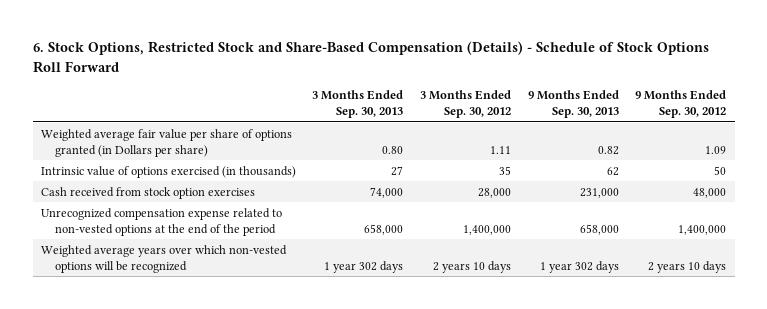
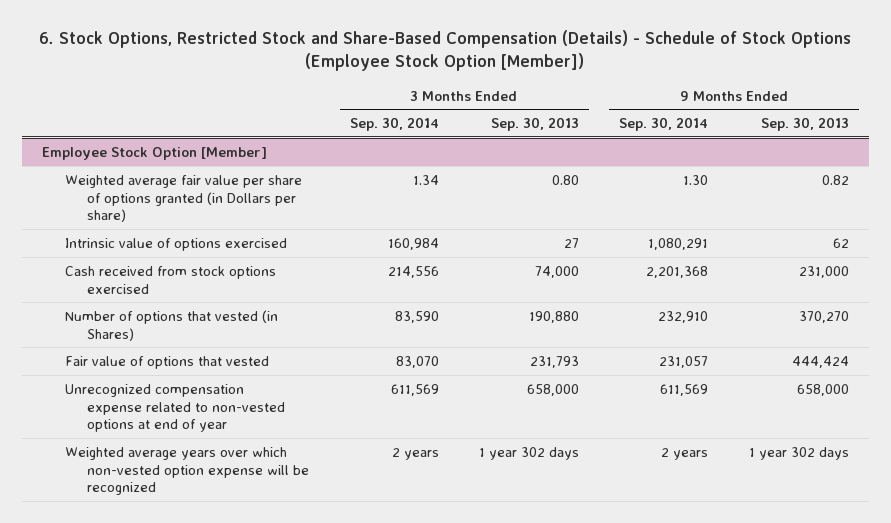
- 6. Stock Options, Restricted Stock and Share-Based Compensation (Details) - Schedule of Stock Options Roll Forward
+ 6. Stock Options, Restricted Stock and Share-Based Compensation (Details) - Schedule of Stock Options (Employee Stock Option [Member])
- | 3 Months Ended Sep. 30, 2013 | 3 Months Ended Sep. 30, 2012 | 9 Months Ended Sep. 30, 2013 | 9 Months Ended Sep. 30, 2012
+ | 3 Months Ended Sep. 30, 2014 | 3 Months Ended Sep. 30, 2013 | 9 Months Ended Sep. 30, 2014 | 9 Months Ended Sep. 30, 2013
+ Employee Stock Option [Member]
- Intrinsic value of options exercised (in thousands) | 27 | 35 | 62 | 50
- Cash received from stock option exercises | 74,000 | 28,000 | 231,000 | 48,000
- Unrecognized compensation expense related to non-vested options at the end of the period | 658,000 | 1,400,000 | 658,000 | 1,400,000
- Weighted average years over which non-vested options will be recognized | 1 year 302 days | 2 years 10 days | 1 year 302 days | 2 years 10 days
+ Intrinsic value of options exercised | 160,984 | 27 | 1,080,291 | 62
+ Cash received from stock options exercised | 214,556 | 74,000 | 2,201,368 | 231,000
+ Number of options that vested (in Shares) | 83,590 | 190,880 | 232,910 | 370,270
+ Fair value of options that vested | 83,070 | 231,793 | 231,057 | 444,424
+ Unrecognized compensation expense related to non-vested options at end of year | 611,569 | 658,000 | 611,569 | 658,000
+ Weighted average years over which non-vested option expense will be recognized | 2 years | 1 year 302 days | 2 years | 1 year 302 days

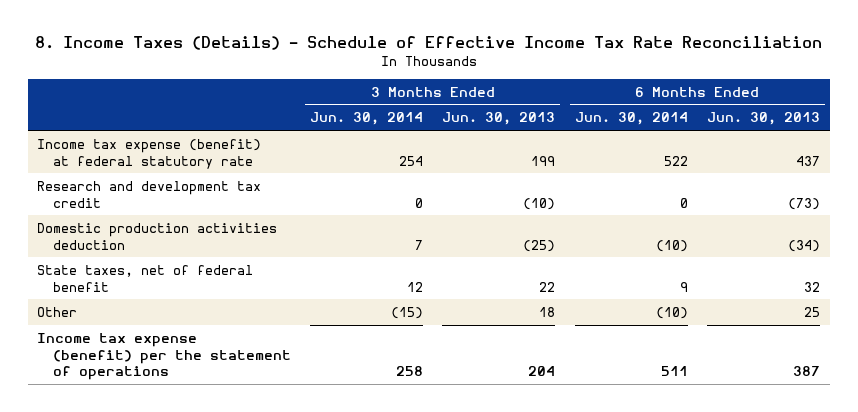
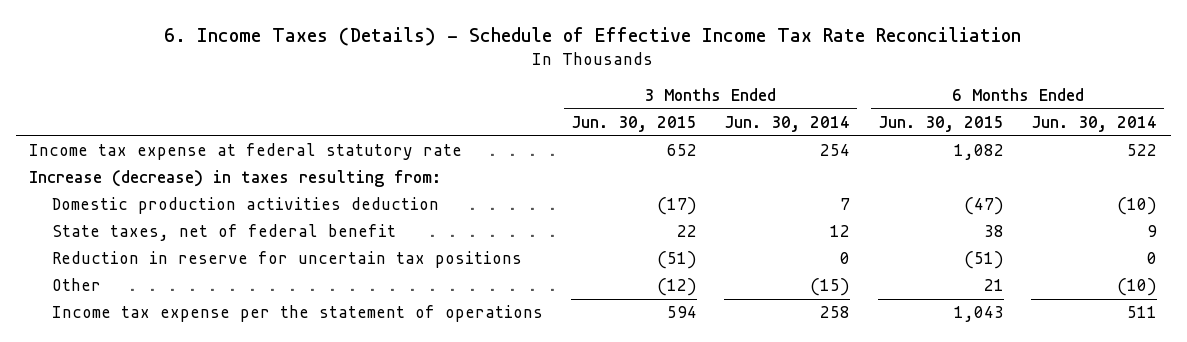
- 8. Income Taxes (Details) - Schedule of Effective Income Tax Rate Reconciliation
+ 6. Income Taxes (Details) - Schedule of Effective Income Tax Rate Reconciliation
- | 3 Months Ended Jun. 30, 2014 | 3 Months Ended Jun. 30, 2013 | 6 Months Ended Jun. 30, 2014 | 6 Months Ended Jun. 30, 2013
+ | 3 Months Ended Jun. 30, 2015 | 3 Months Ended Jun. 30, 2014 | 6 Months Ended Jun. 30, 2015 | 6 Months Ended Jun. 30, 2014
- Income tax expense (benefit) at federal statutory rate | 254 | 199 | 522 | 437
- Research and development tax credit | 0 | (10) | 0 | (73)
+ Income tax expense at federal statutory rate | 652 | 254 | 1,082 | 522
+ Increase (decrease) in taxes resulting from:
+ Reduction in reserve for uncertain tax positions | (51) | 0 | (51) | 0
- Income tax expense (benefit) per the statement of operations | 258 | 204 | 511 | 387
+ Income tax expense per the statement of operations | 594 | 258 | 1,043 | 511

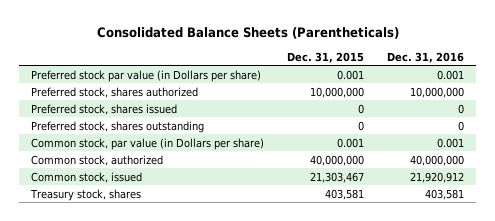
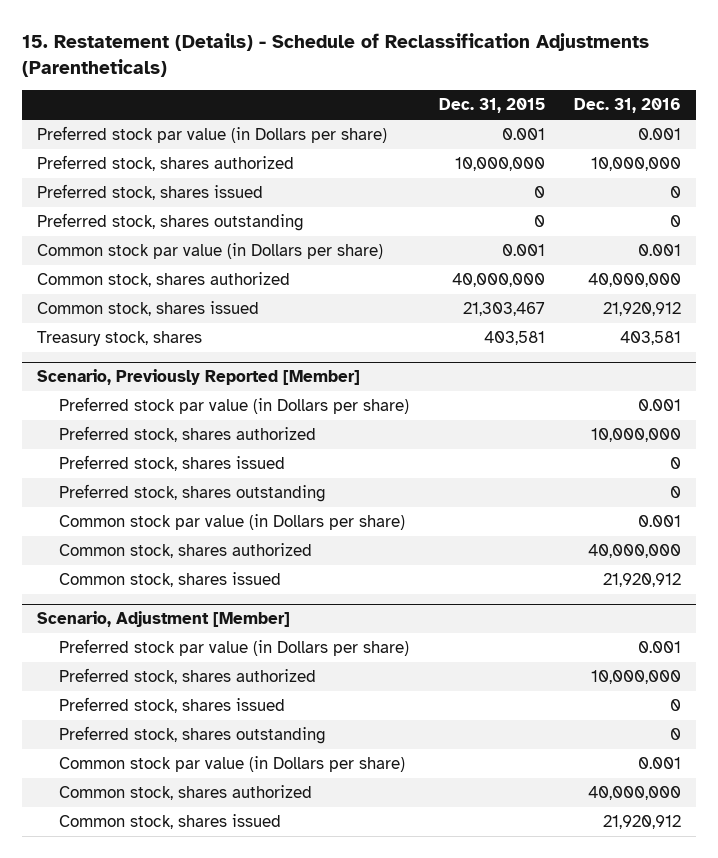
- Consolidated Balance Sheets (Parentheticals)
+ 15. Restatement (Details) - Schedule of Reclassification Adjustments (Parentheticals)
- Common stock, par value (in Dollars per share) | 0.001 | 0.001
- Common stock, authorized | 40,000,000 | 40,000,000
- Common stock, issued | 21,303,467 | 21,920,912
+ Common stock par value (in Dollars per share) | 0.001 | 0.001
+ Common stock, shares authorized | 40,000,000 | 40,000,000
+ Common stock, shares issued | 21,303,467 | 21,920,912
+ Scenario, Previously Reported [Member]
+ Preferred stock par value (in Dollars per share) | | 0.001
+ Preferred stock, shares authorized | | 10,000,000
+ Preferred stock, shares issued | | 0
+ Preferred stock, shares outstanding | | 0
+ Common stock par value (in Dollars per share) | | 0.001
+ Common stock, shares authorized | | 40,000,000
+ Common stock, shares issued | | 21,920,912
+ Scenario, Adjustment [Member]
+ Preferred stock par value (in Dollars per share) | | 0.001
+ Preferred stock, shares authorized | | 10,000,000
+ Preferred stock, shares issued | | 0
+ Preferred stock, shares outstanding | | 0
+ Common stock par value (in Dollars per share) | | 0.001
+ Common stock, shares authorized | | 40,000,000
+ Common stock, shares issued | | 21,920,912

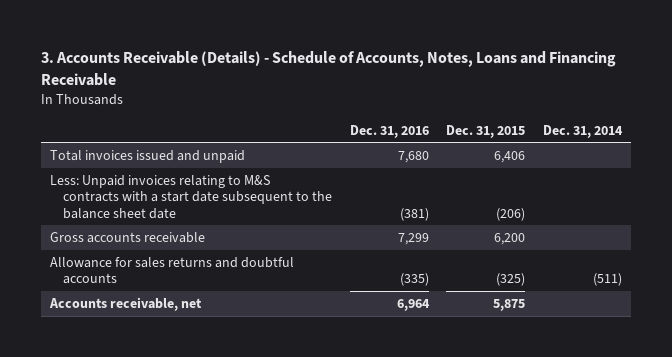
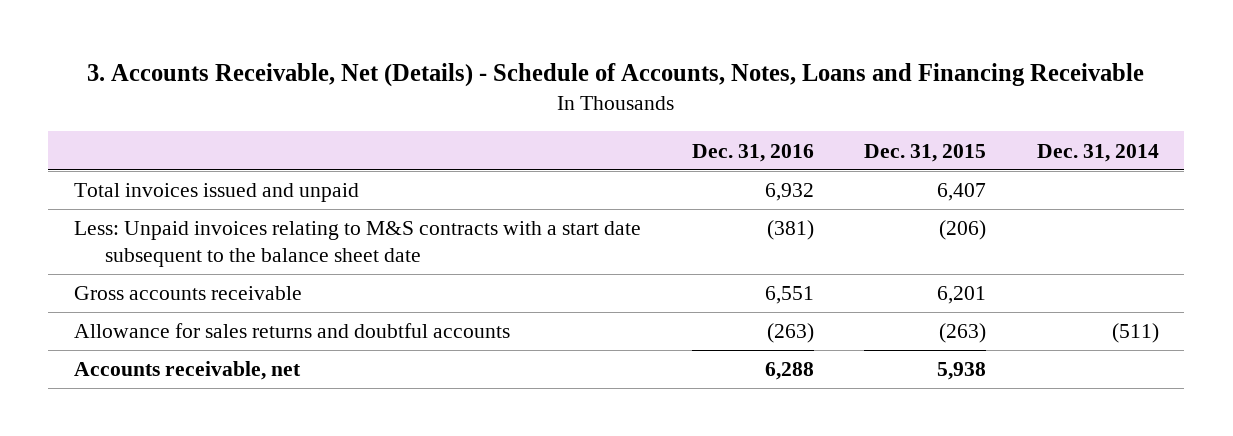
- 3. Accounts Receivable (Details) - Schedule of Accounts, Notes, Loans and Financing Receivable
+ 3. Accounts Receivable, Net (Details) - Schedule of Accounts, Notes, Loans and Financing Receivable
- Total invoices issued and unpaid | 7,680 | 6,406 |
+ Total invoices issued and unpaid | 6,932 | 6,407 |
- Gross accounts receivable | 7,299 | 6,200 |
- Allowance for sales returns and doubtful accounts | (335) | (325) | (511)
- Accounts receivable, net | 6,964 | 5,875 |
+ Gross accounts receivable | 6,551 | 6,201 |
+ Allowance for sales returns and doubtful accounts | (263) | (263) | (511)
+ Accounts receivable, net | 6,288 | 5,938 |

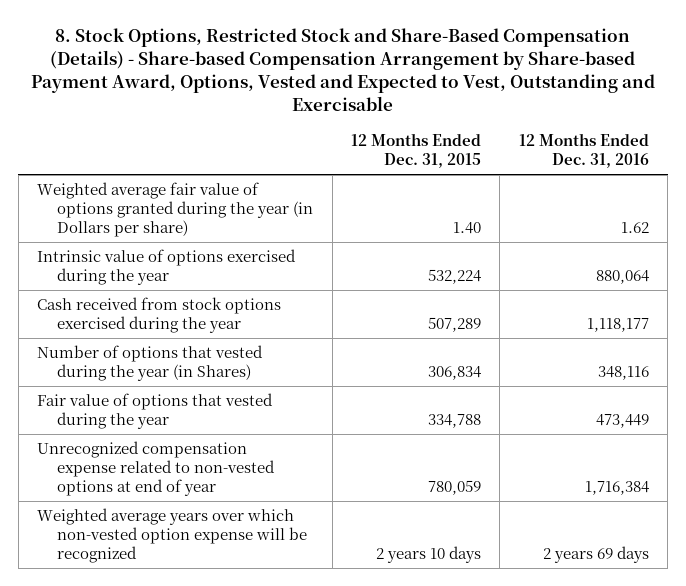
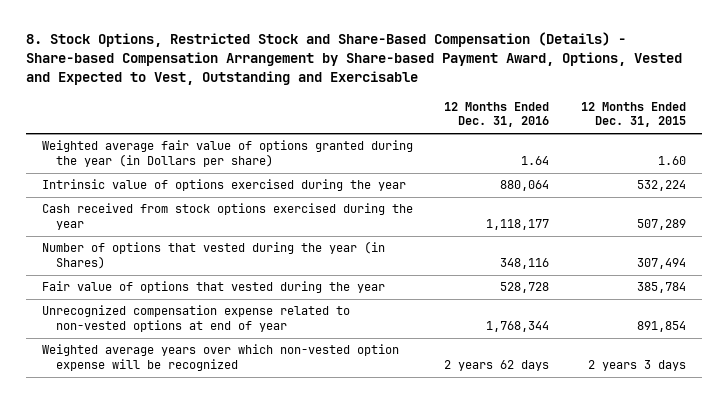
- | 12 Months Ended Dec. 31, 2015 | 12 Months Ended Dec. 31, 2016
+ | 12 Months Ended Dec. 31, 2016 | 12 Months Ended Dec. 31, 2015
- Weighted average fair value of options granted during the year (in Dollars per share) | 1.40 | 1.62
+ Weighted average fair value of options granted during the year (in Dollars per share) | 1.64 | 1.60
- Number of options that vested during the year (in Shares) | 306,834 | 348,116
- Fair value of options that vested during the year | 334,788 | 473,449
- Unrecognized compensation expense related to non-vested options at end of year | 780,059 | 1,716,384
- Weighted average years over which non-vested option expense will be recognized | 2 years 10 days | 2 years 69 days
+ Number of options that vested during the year (in Shares) | 348,116 | 307,494
+ Fair value of options that vested during the year | 528,728 | 385,784
+ Unrecognized compensation expense related to non-vested options at end of year | 1,768,344 | 891,854
+ Weighted average years over which non-vested option expense will be recognized | 2 years 62 days | 2 years 3 days

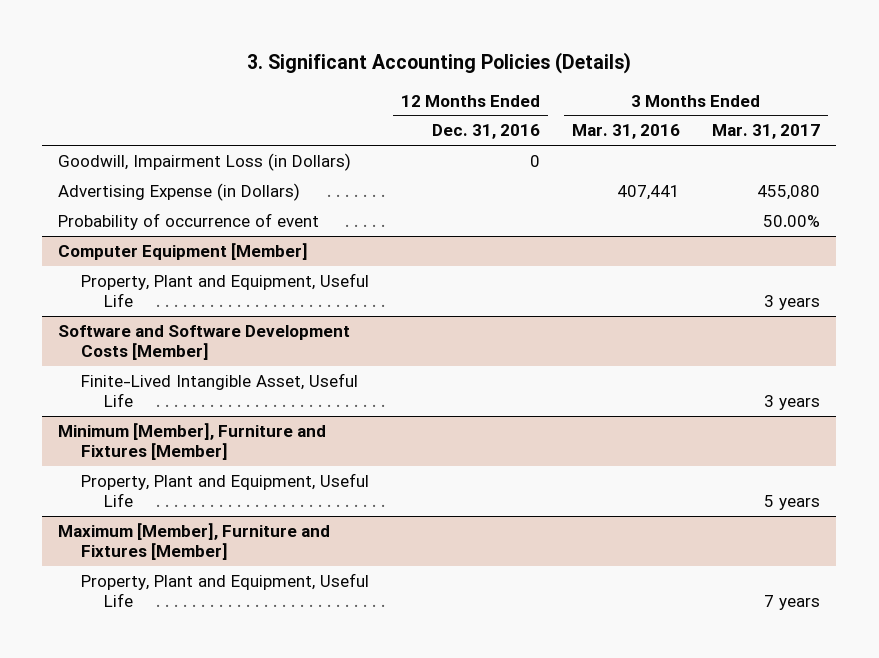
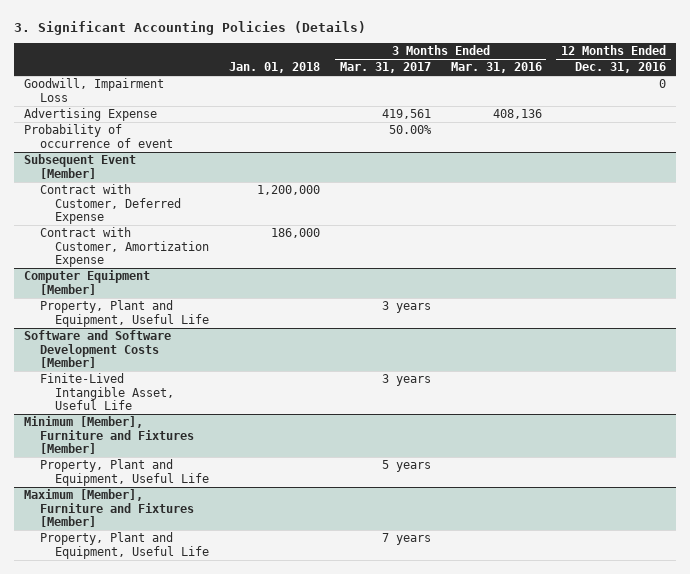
- | 12 Months Ended Dec. 31, 2016 | 3 Months Ended Mar. 31, 2016 | 3 Months Ended Mar. 31, 2017
+ | Jan. 01, 2018 | 3 Months Ended Mar. 31, 2017 | 3 Months Ended Mar. 31, 2016 | 12 Months Ended Dec. 31, 2016
- Goodwill, Impairment Loss (in Dollars) | 0 | |
- Advertising Expense (in Dollars) | | 407,441 | 455,080
+ Goodwill, Impairment Loss | | | | 0
+ Advertising Expense | | 419,561 | 408,136 |
+ Subsequent Event [Member]
+ Contract with Customer, Deferred Expense | 1,200,000 | | |
+ Contract with Customer, Amortization Expense | 186,000 | | |

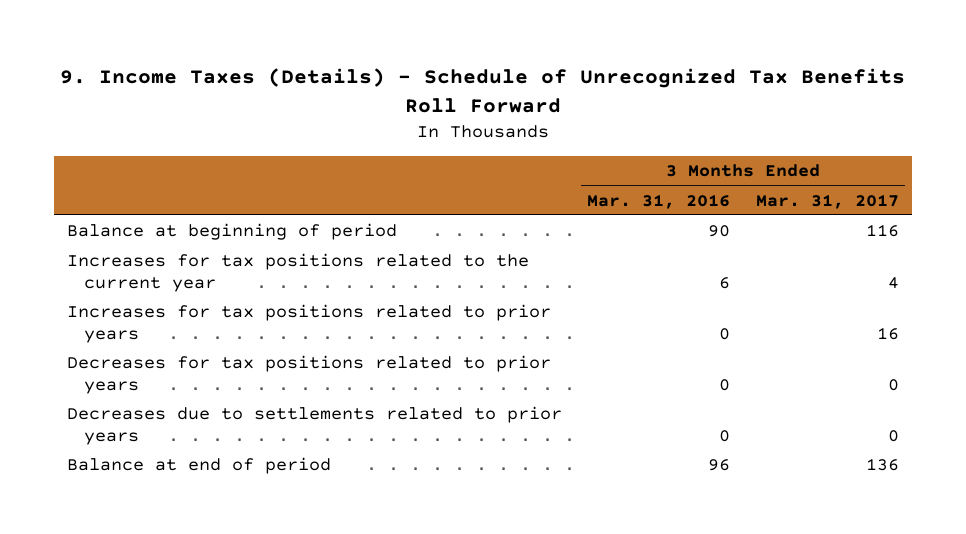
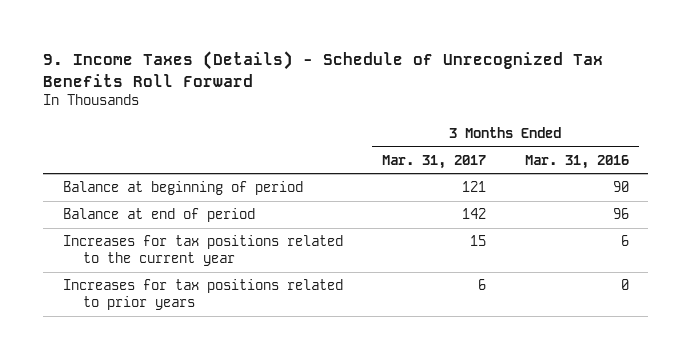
- | 3 Months Ended Mar. 31, 2016 | 3 Months Ended Mar. 31, 2017
+ | 3 Months Ended Mar. 31, 2017 | 3 Months Ended Mar. 31, 2016
- Balance at beginning of period | 90 | 116
- Increases for tax positions related to the current year | 6 | 4
- Increases for tax positions related to prior years | 0 | 16
- Decreases for tax positions related to prior years | 0 | 0
- Decreases due to settlements related to prior years | 0 | 0
- Balance at end of period | 96 | 136
+ Balance at beginning of period | 121 | 90
+ Balance at end of period | 142 | 96
+ Increases for tax positions related to the current year | 15 | 6
+ Increases for tax positions related to prior years | 6 | 0

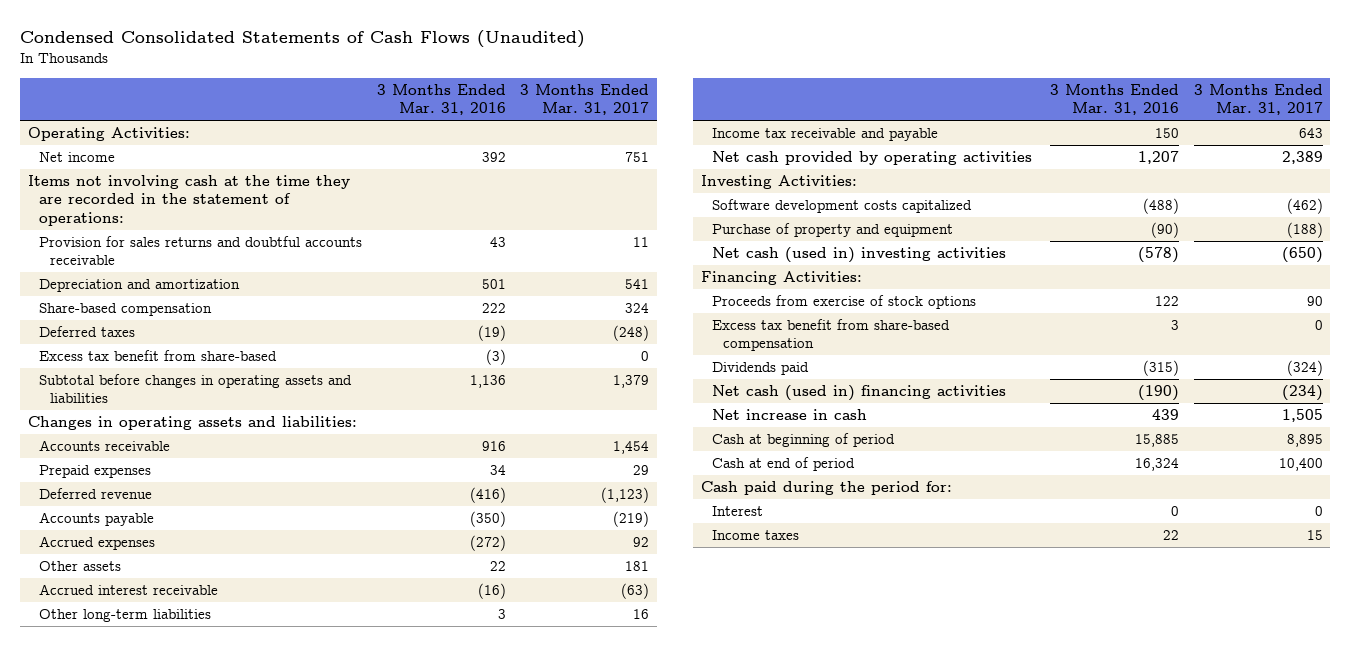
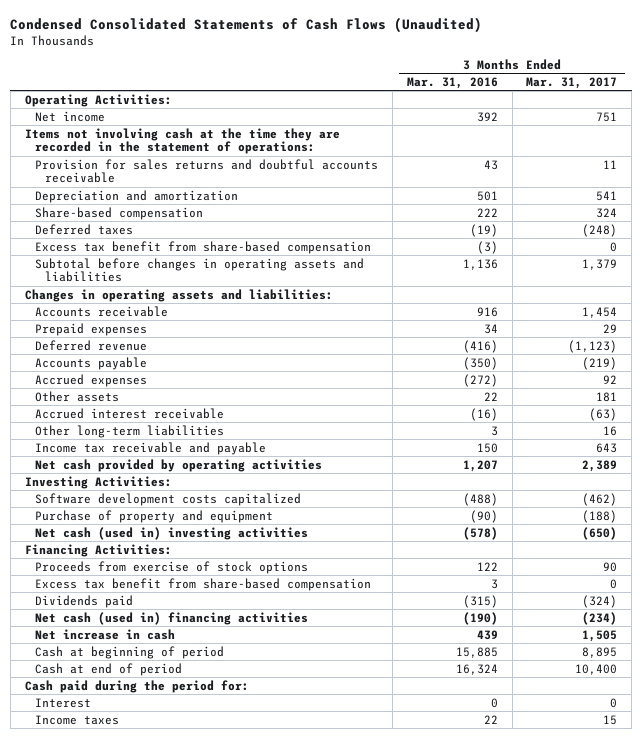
- Excess tax benefit from share-based | (3) | 0
+ Excess tax benefit from share-based compensation | (3) | 0

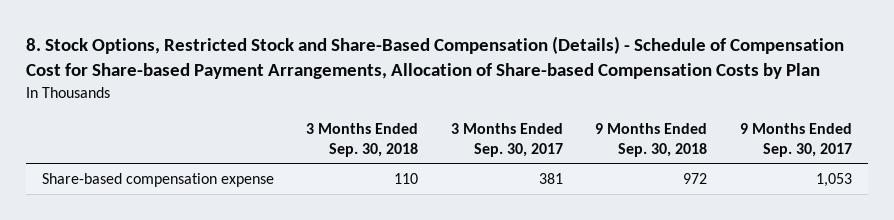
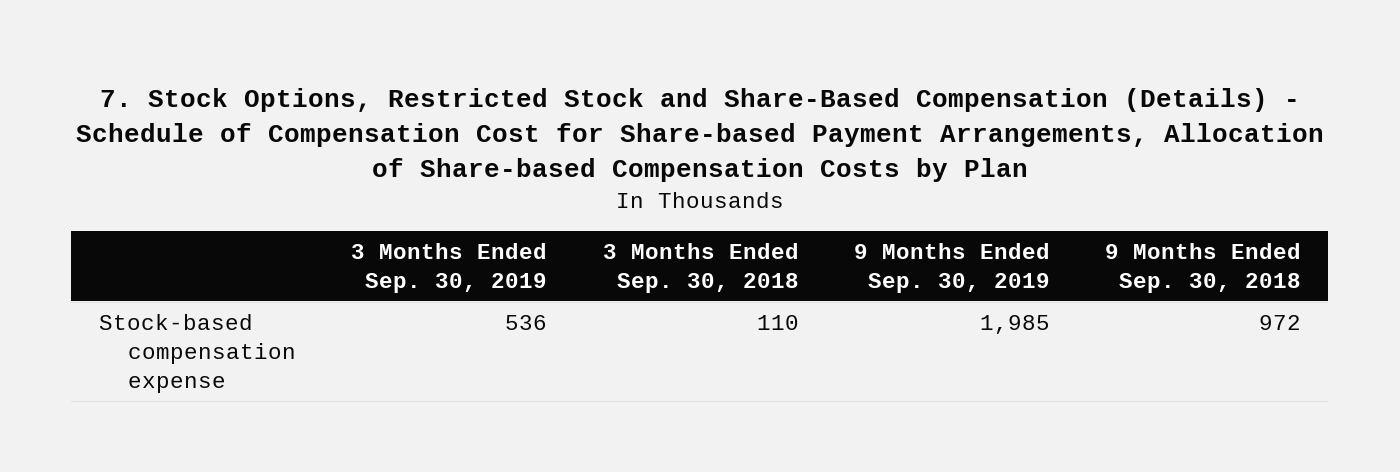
- 8. Stock Options, Restricted Stock and Share-Based Compensation (Details) - Schedule of Compensation Cost for Share-based Payment Arrangements, Allocation of Share-based Compensation Costs by Plan
+ 7. Stock Options, Restricted Stock and Share-Based Compensation (Details) - Schedule of Compensation Cost for Share-based Payment Arrangements, Allocation of Share-based Compensation Costs by Plan
- | 3 Months Ended Sep. 30, 2018 | 3 Months Ended Sep. 30, 2017 | 9 Months Ended Sep. 30, 2018 | 9 Months Ended Sep. 30, 2017
+ | 3 Months Ended Sep. 30, 2019 | 3 Months Ended Sep. 30, 2018 | 9 Months Ended Sep. 30, 2019 | 9 Months Ended Sep. 30, 2018
- Share-based compensation expense | 110 | 381 | 972 | 1,053
+ Stock-based compensation expense | 536 | 110 | 1,985 | 972

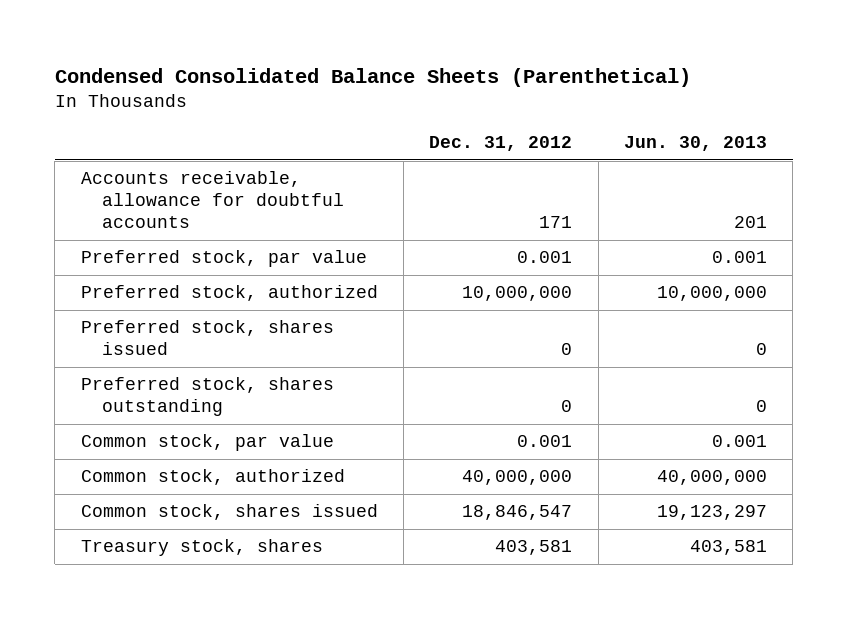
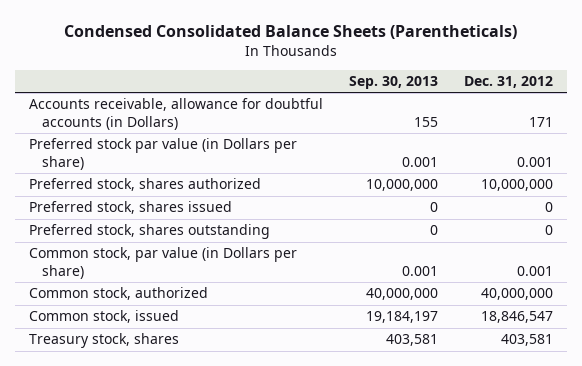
- Condensed Consolidated Balance Sheets (Parenthetical)
+ Condensed Consolidated Balance Sheets (Parentheticals)
- | Dec. 31, 2012 | Jun. 30, 2013
+ | Sep. 30, 2013 | Dec. 31, 2012
- Accounts receivable, allowance for doubtful accounts | 171 | 201
- Preferred stock, par value | 0.001 | 0.001
- Preferred stock, authorized | 10,000,000 | 10,000,000
+ Accounts receivable, allowance for doubtful accounts (in Dollars) | 155 | 171
+ Preferred stock par value (in Dollars per share) | 0.001 | 0.001
+ Preferred stock, shares authorized | 10,000,000 | 10,000,000
- Common stock, par value | 0.001 | 0.001
+ Common stock, par value (in Dollars per share) | 0.001 | 0.001
- Common stock, shares issued | 18,846,547 | 19,123,297
+ Common stock, issued | 19,184,197 | 18,846,547

